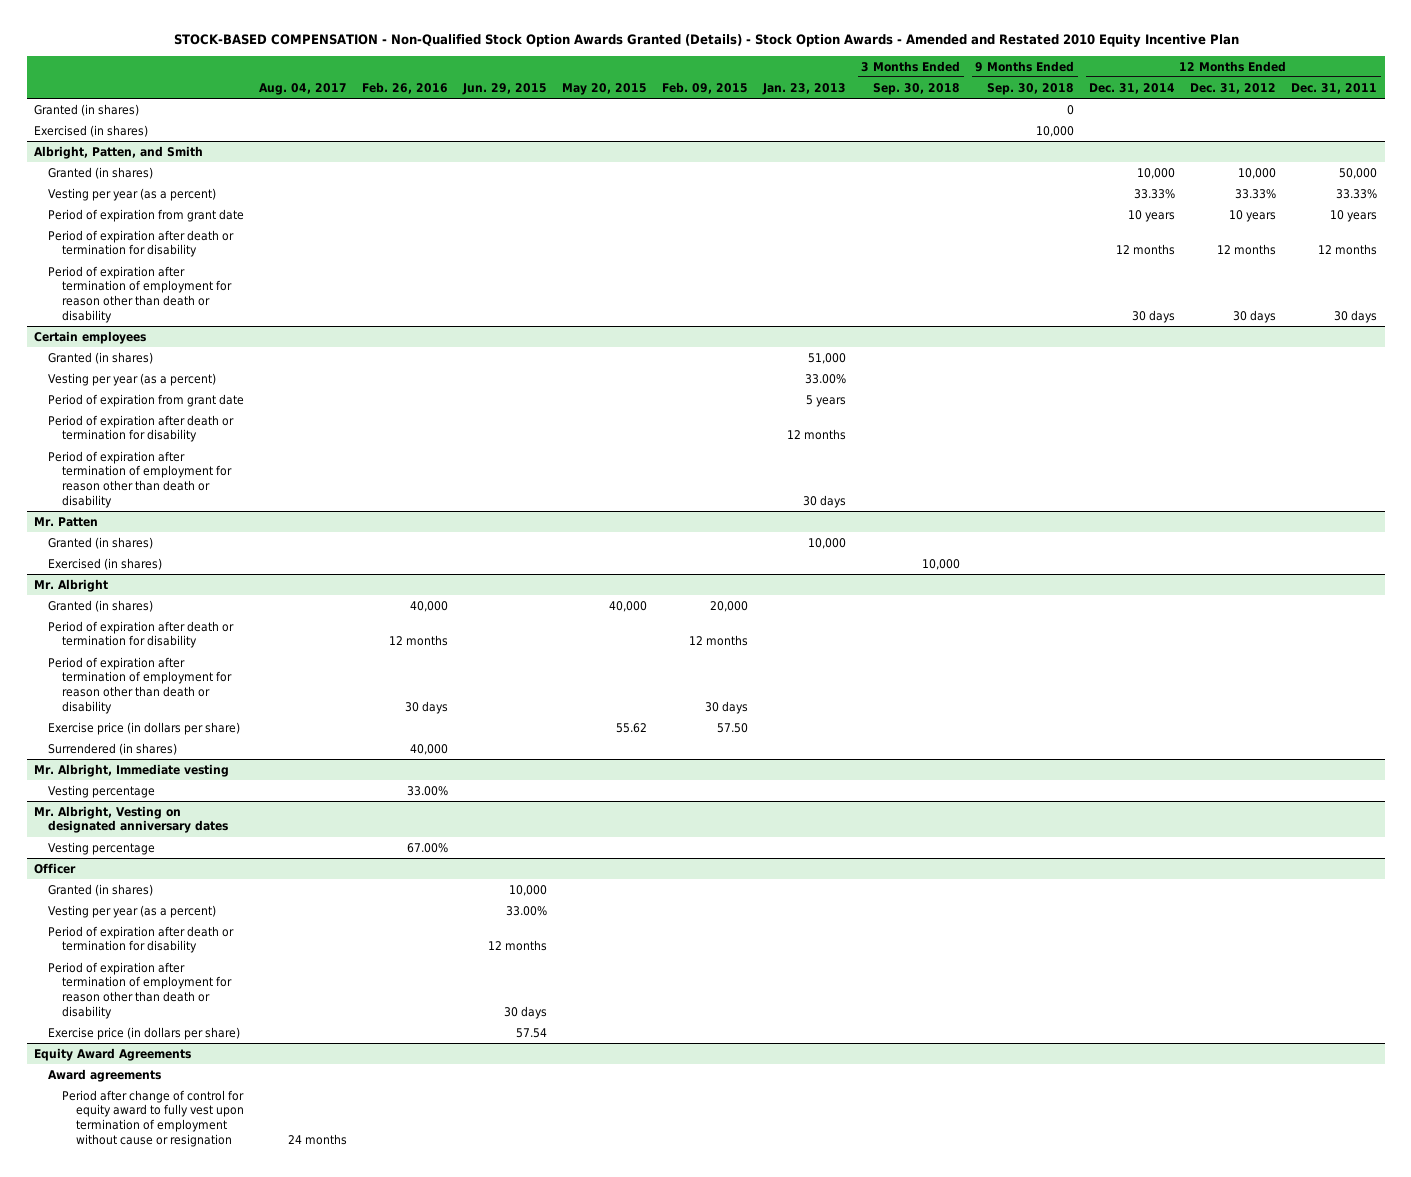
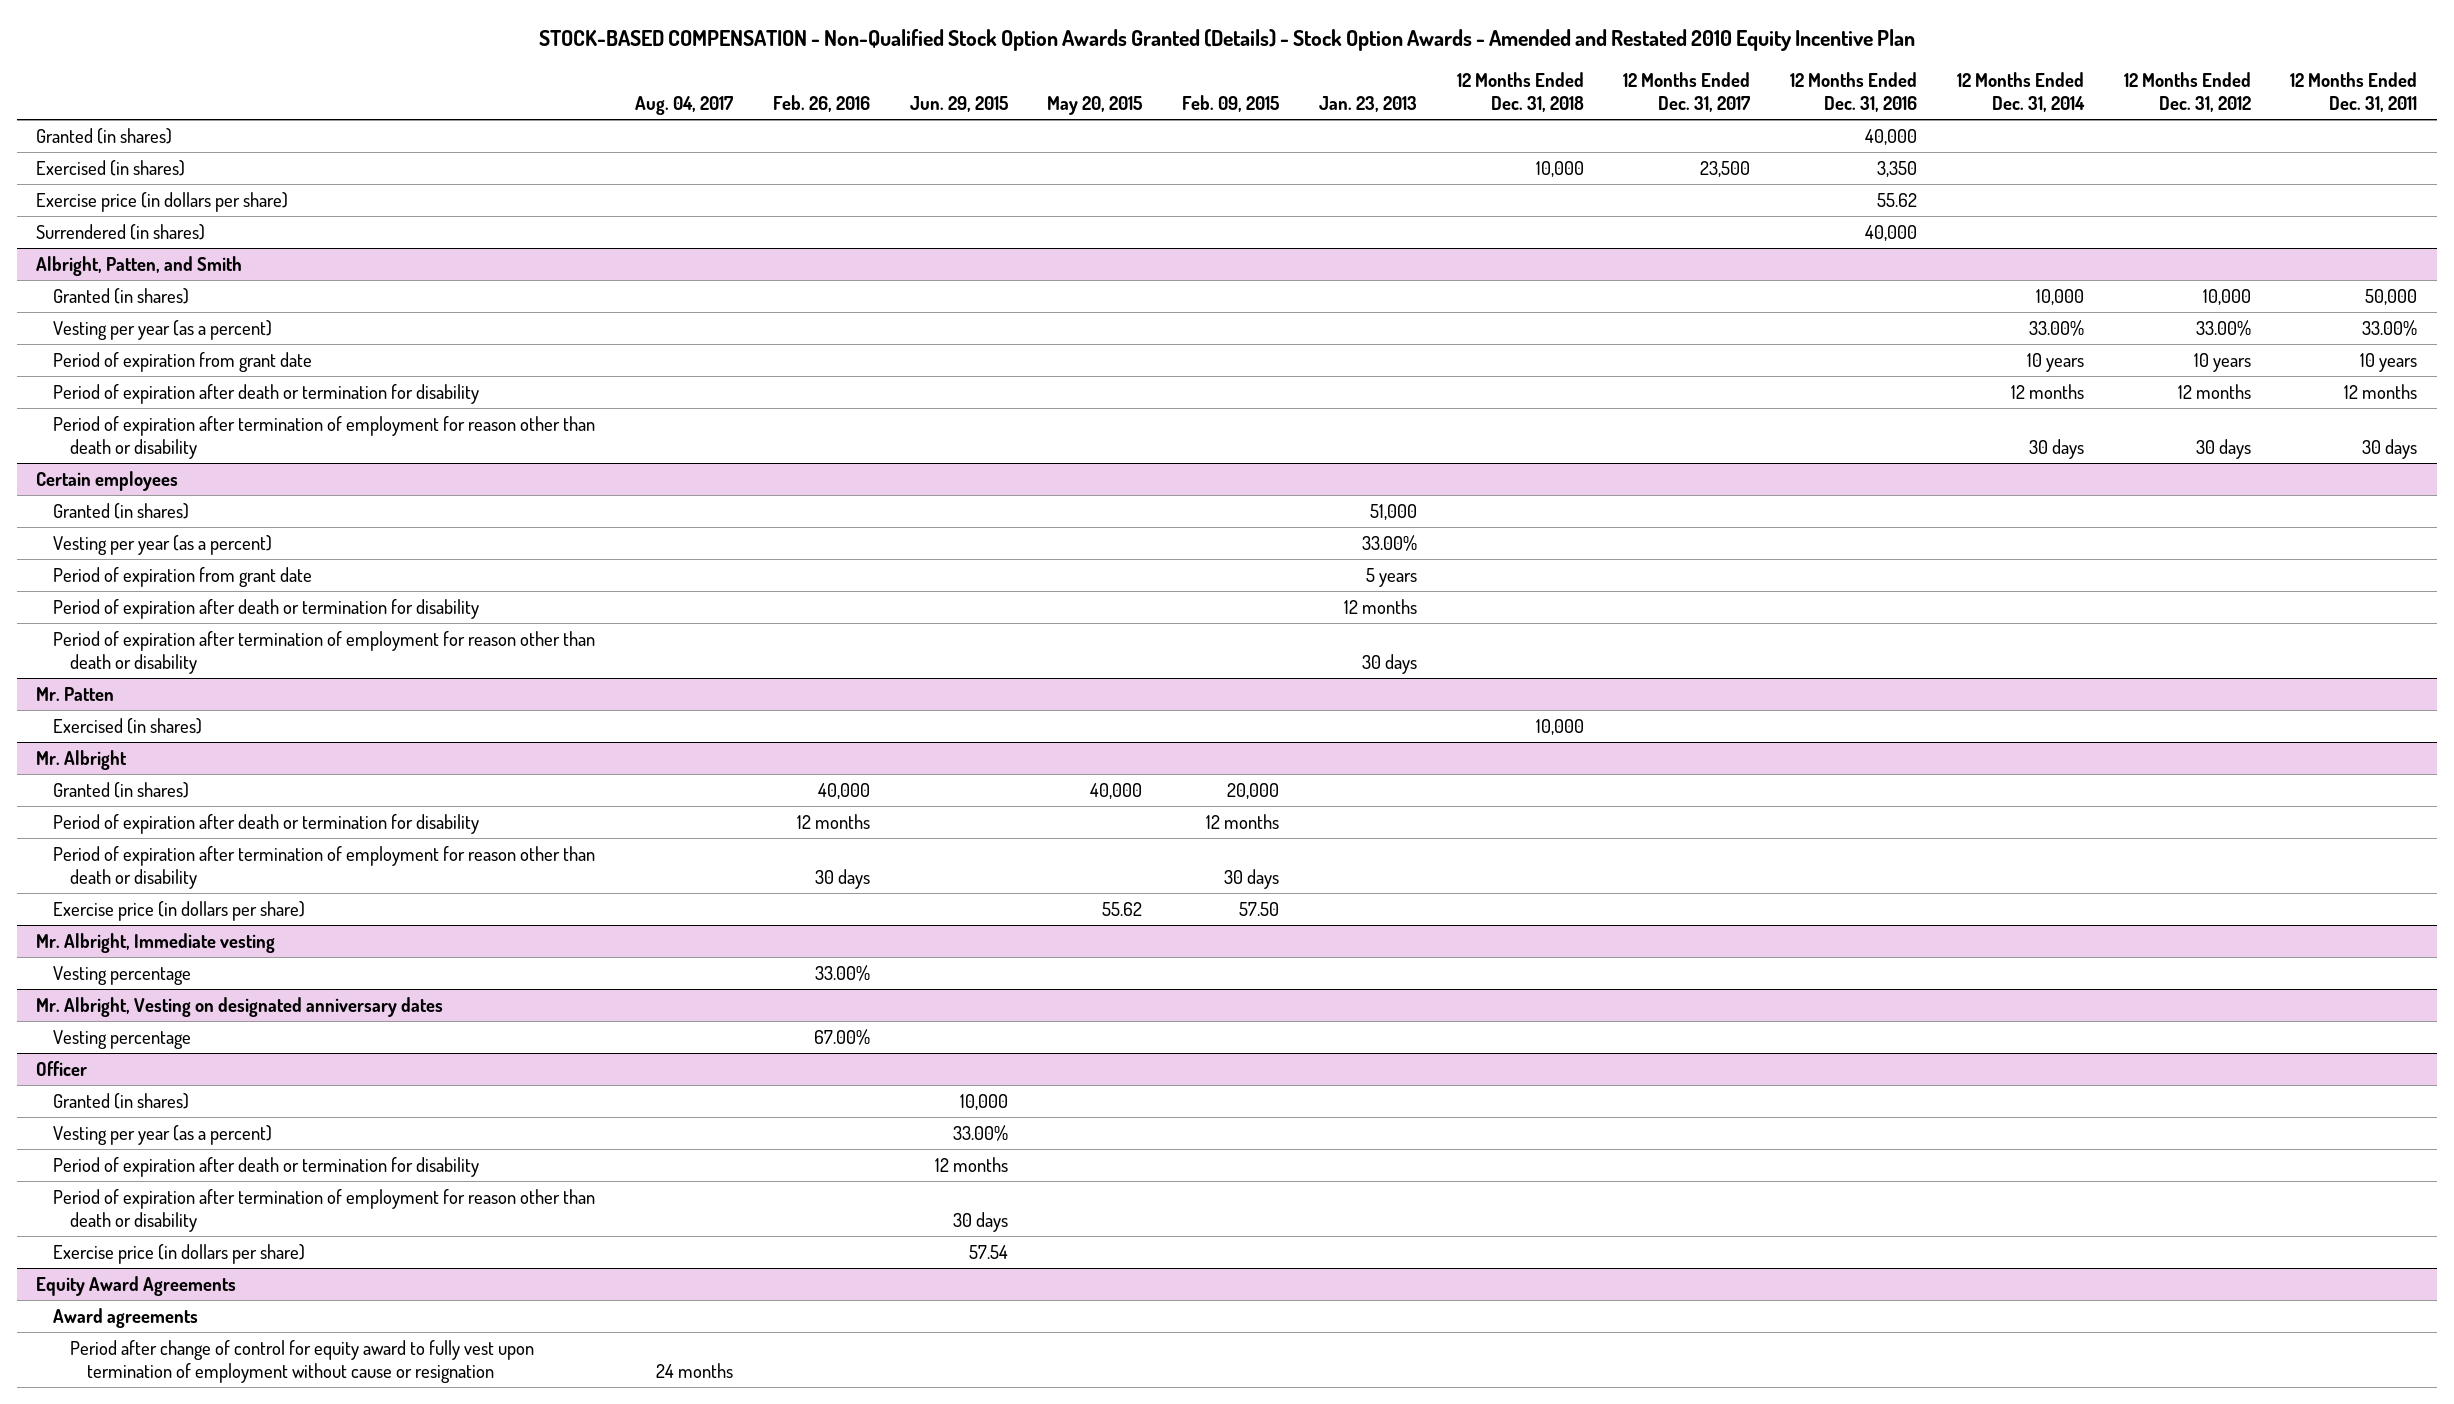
- | Aug. 04, 2017 | Feb. 26, 2016 | Jun. 29, 2015 | May 20, 2015 | Feb. 09, 2015 | Jan. 23, 2013 | 3 Months Ended Sep. 30, 2018 | 9 Months Ended Sep. 30, 2018 | 12 Months Ended Dec. 31, 2014 | 12 Months Ended Dec. 31, 2012 | 12 Months Ended Dec. 31, 2011
+ | Aug. 04, 2017 | Feb. 26, 2016 | Jun. 29, 2015 | May 20, 2015 | Feb. 09, 2015 | Jan. 23, 2013 | 12 Months Ended Dec. 31, 2018 | 12 Months Ended Dec. 31, 2017 | 12 Months Ended Dec. 31, 2016 | 12 Months Ended Dec. 31, 2014 | 12 Months Ended Dec. 31, 2012 | 12 Months Ended Dec. 31, 2011
+ Exercise price (in dollars per share) | | | | | | | | | 55.62 | | |
+ Surrendered (in shares) | | | | | | | | | 40,000 | | |
@ Albright, Patten, and Smith
- Vesting per year (as a percent) | | | | | | | | | 33.33% | 33.33% | 33.33%
+ Vesting per year (as a percent) | | | | | | | | | | 33.00% | 33.00% | 33.00%
@ Mr. Patten
- Granted (in shares) | | | | | | 10,000 | | | | |
@ Mr. Albright
- Surrendered (in shares) | | 40,000 | | | | | | | | |

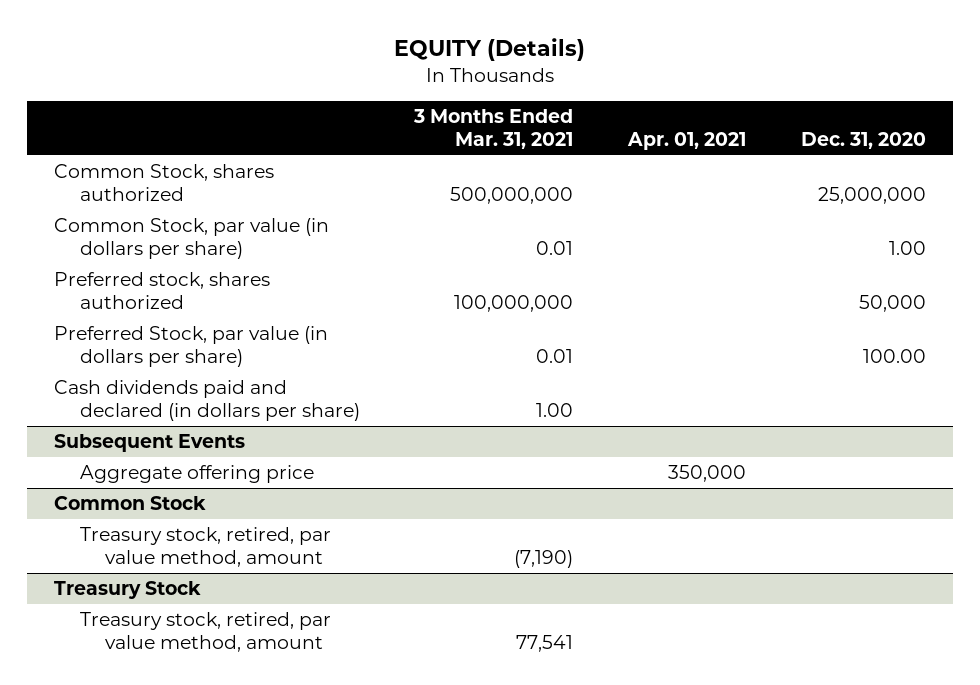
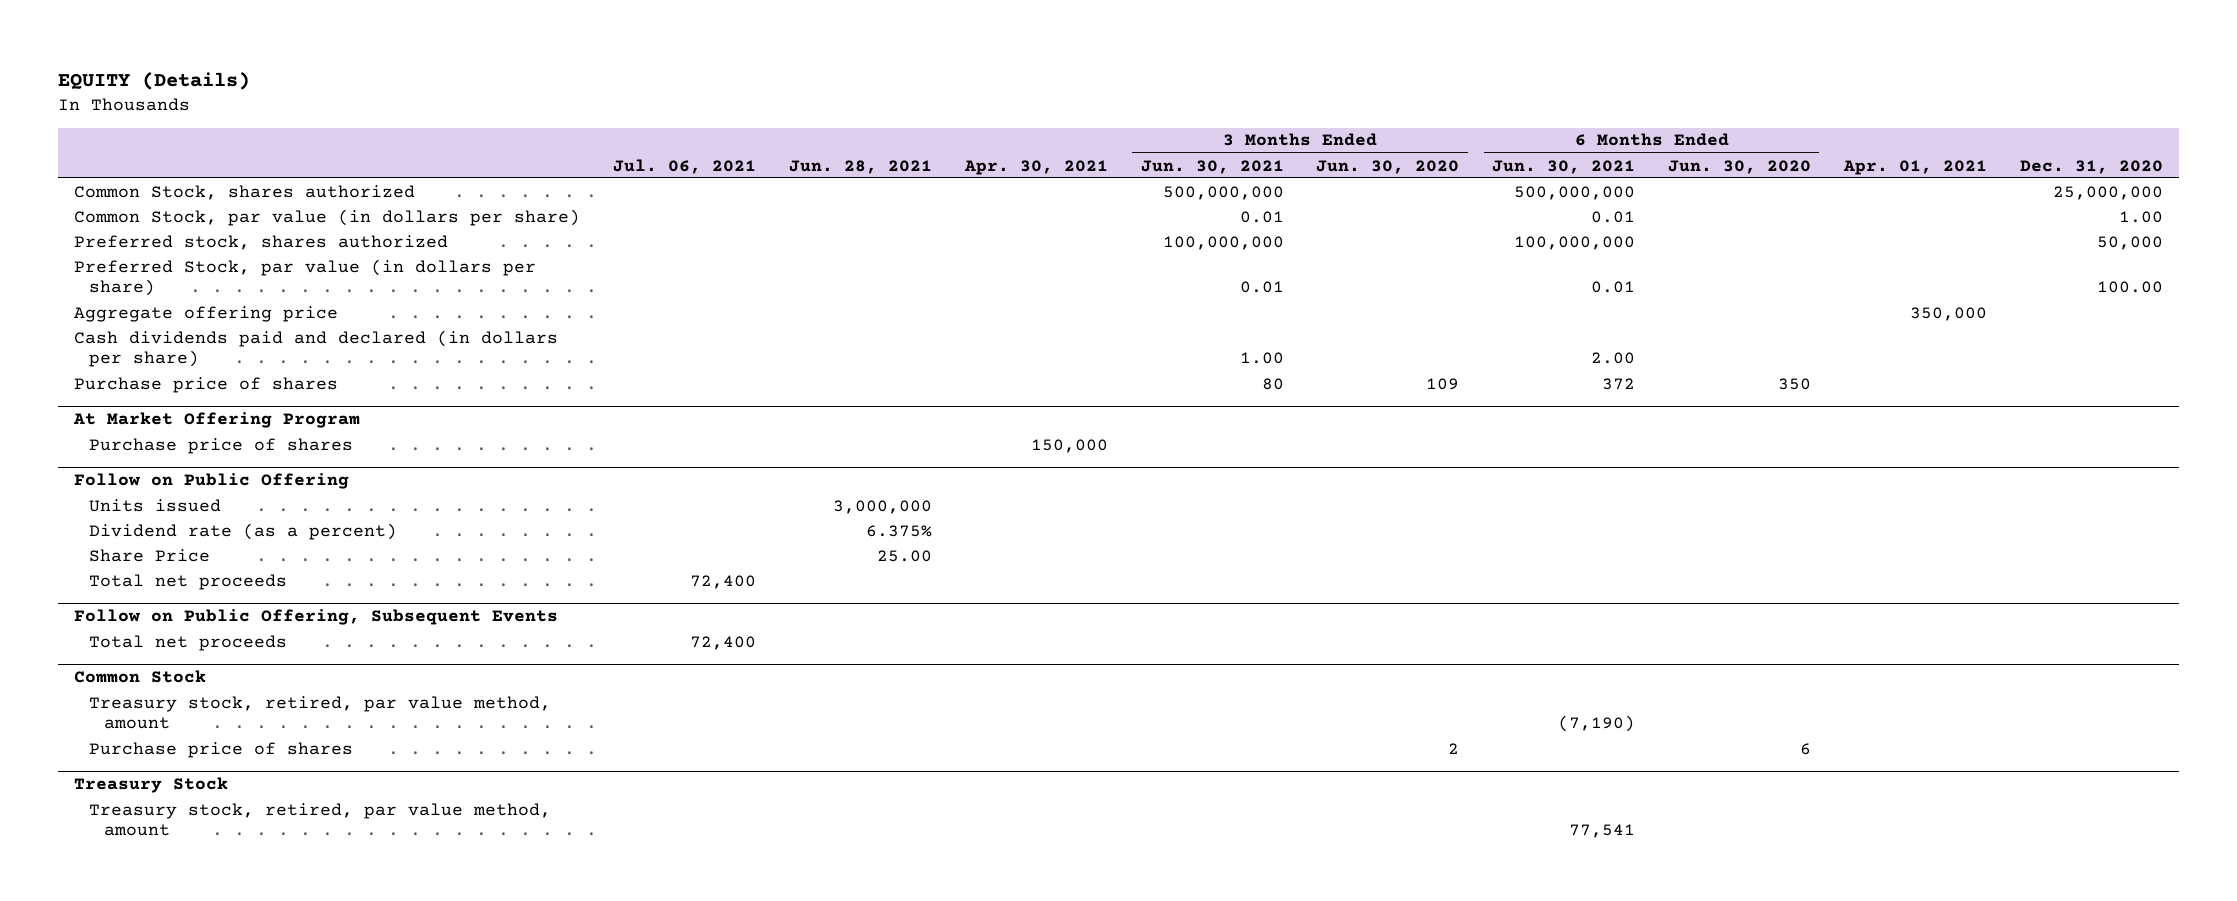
- | 3 Months Ended Mar. 31, 2021 | Apr. 01, 2021 | Dec. 31, 2020
+ | Jul. 06, 2021 | Jun. 28, 2021 | Apr. 30, 2021 | 3 Months Ended Jun. 30, 2021 | 3 Months Ended Jun. 30, 2020 | 6 Months Ended Jun. 30, 2021 | 6 Months Ended Jun. 30, 2020 | Apr. 01, 2021 | Dec. 31, 2020
+ Aggregate offering price | | | | | | | | 350,000 |
- Subsequent Events
- Aggregate offering price | | 350,000 |
+ Purchase price of shares | | | | 80 | 109 | 372 | 350 | |
+ At Market Offering Program
+ Purchase price of shares | | | 150,000 | | | | | |
+ Follow on Public Offering
+ Units issued | | 3,000,000 | | | | | | |
+ Dividend rate (as a percent) | | 6.375% | | | | | | |
+ Share Price | | 25.00 | | | | | | |
+ Total net proceeds | 72,400 | | | | | | | |
+ Follow on Public Offering, Subsequent Events
+ Total net proceeds | 72,400 | | | | | | | |
@ Common Stock
+ Purchase price of shares | | | | | 2 | | 6 | |

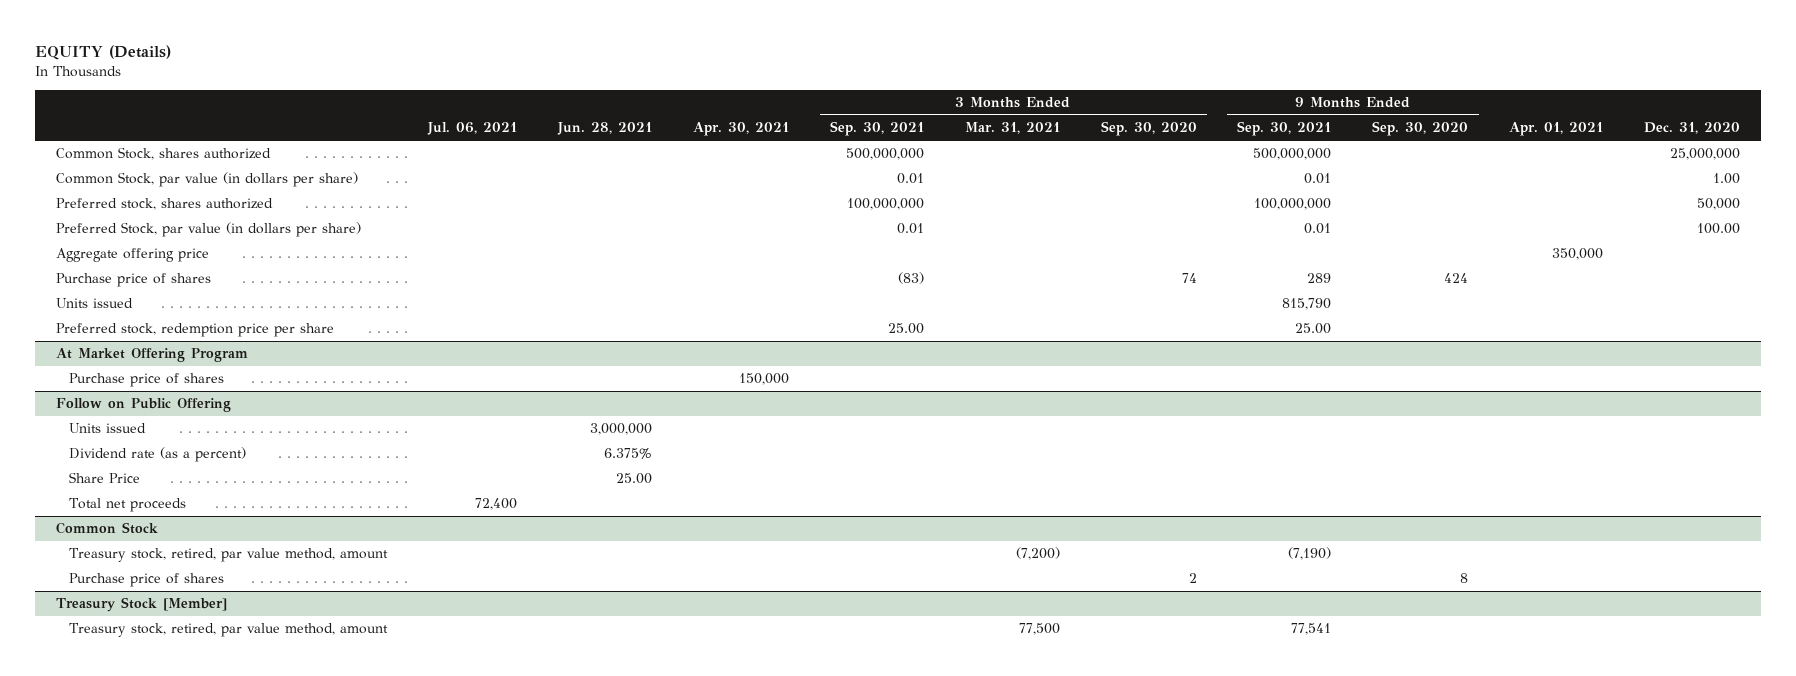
- | Jul. 06, 2021 | Jun. 28, 2021 | Apr. 30, 2021 | 3 Months Ended Jun. 30, 2021 | 3 Months Ended Jun. 30, 2020 | 6 Months Ended Jun. 30, 2021 | 6 Months Ended Jun. 30, 2020 | Apr. 01, 2021 | Dec. 31, 2020
+ | Jul. 06, 2021 | Jun. 28, 2021 | Apr. 30, 2021 | 3 Months Ended Sep. 30, 2021 | 3 Months Ended Mar. 31, 2021 | 3 Months Ended Sep. 30, 2020 | 9 Months Ended Sep. 30, 2021 | 9 Months Ended Sep. 30, 2020 | Apr. 01, 2021 | Dec. 31, 2020
- Cash dividends paid and declared (in dollars per share) | | | | 1.00 | | 2.00 | | |
+ Units issued | | | | | | | 815,790 | | |
+ Preferred stock, redemption price per share | | | | 25.00 | | | 25.00 | | |
- Follow on Public Offering, Subsequent Events
- Total net proceeds | 72,400 | | | | | | | |
- Treasury Stock
+ Treasury Stock [Member]

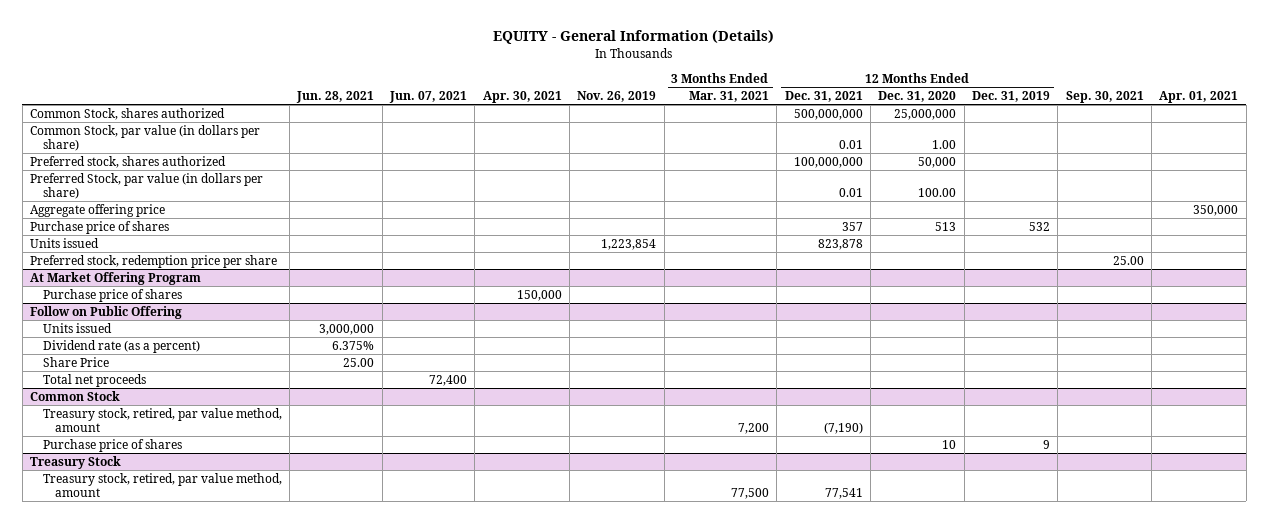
- EQUITY (Details)
+ EQUITY - General Information (Details)
- | Jul. 06, 2021 | Jun. 28, 2021 | Apr. 30, 2021 | 3 Months Ended Sep. 30, 2021 | 3 Months Ended Mar. 31, 2021 | 3 Months Ended Sep. 30, 2020 | 9 Months Ended Sep. 30, 2021 | 9 Months Ended Sep. 30, 2020 | Apr. 01, 2021 | Dec. 31, 2020
+ | Jun. 28, 2021 | Jun. 07, 2021 | Apr. 30, 2021 | Nov. 26, 2019 | 3 Months Ended Mar. 31, 2021 | 12 Months Ended Dec. 31, 2021 | 12 Months Ended Dec. 31, 2020 | 12 Months Ended Dec. 31, 2019 | Sep. 30, 2021 | Apr. 01, 2021
@ Common Stock
- Treasury stock, retired, par value method, amount | | | | | (7,200) | | (7,190) | | |
+ Treasury stock, retired, par value method, amount | | | | | 7,200 | (7,190) | | | |
- Treasury Stock [Member]
+ Treasury Stock

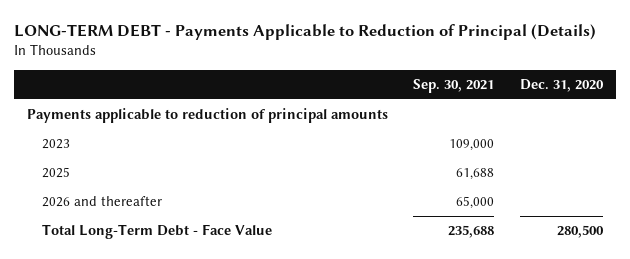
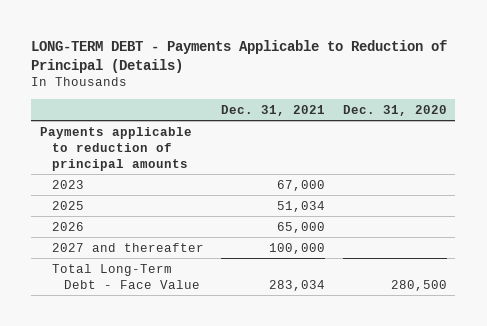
- | Sep. 30, 2021 | Dec. 31, 2020
+ | Dec. 31, 2021 | Dec. 31, 2020
- 2026 and thereafter | 65,000 |
+ 2026 | 65,000 |
+ 2027 and thereafter | 100,000 |

